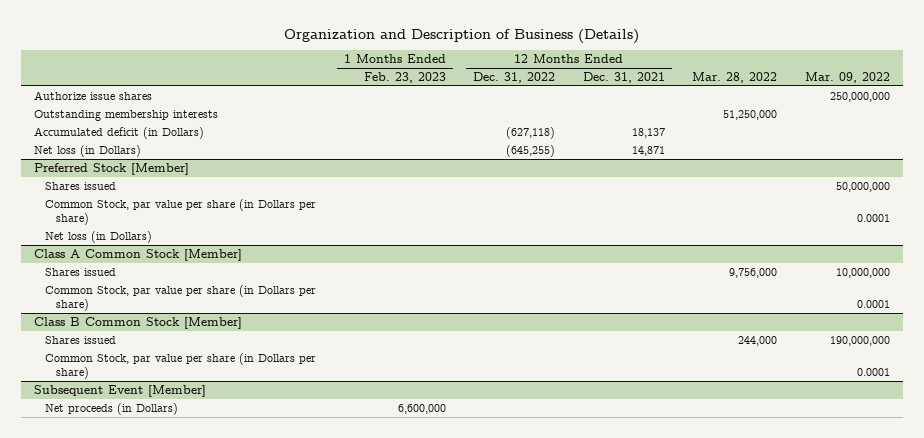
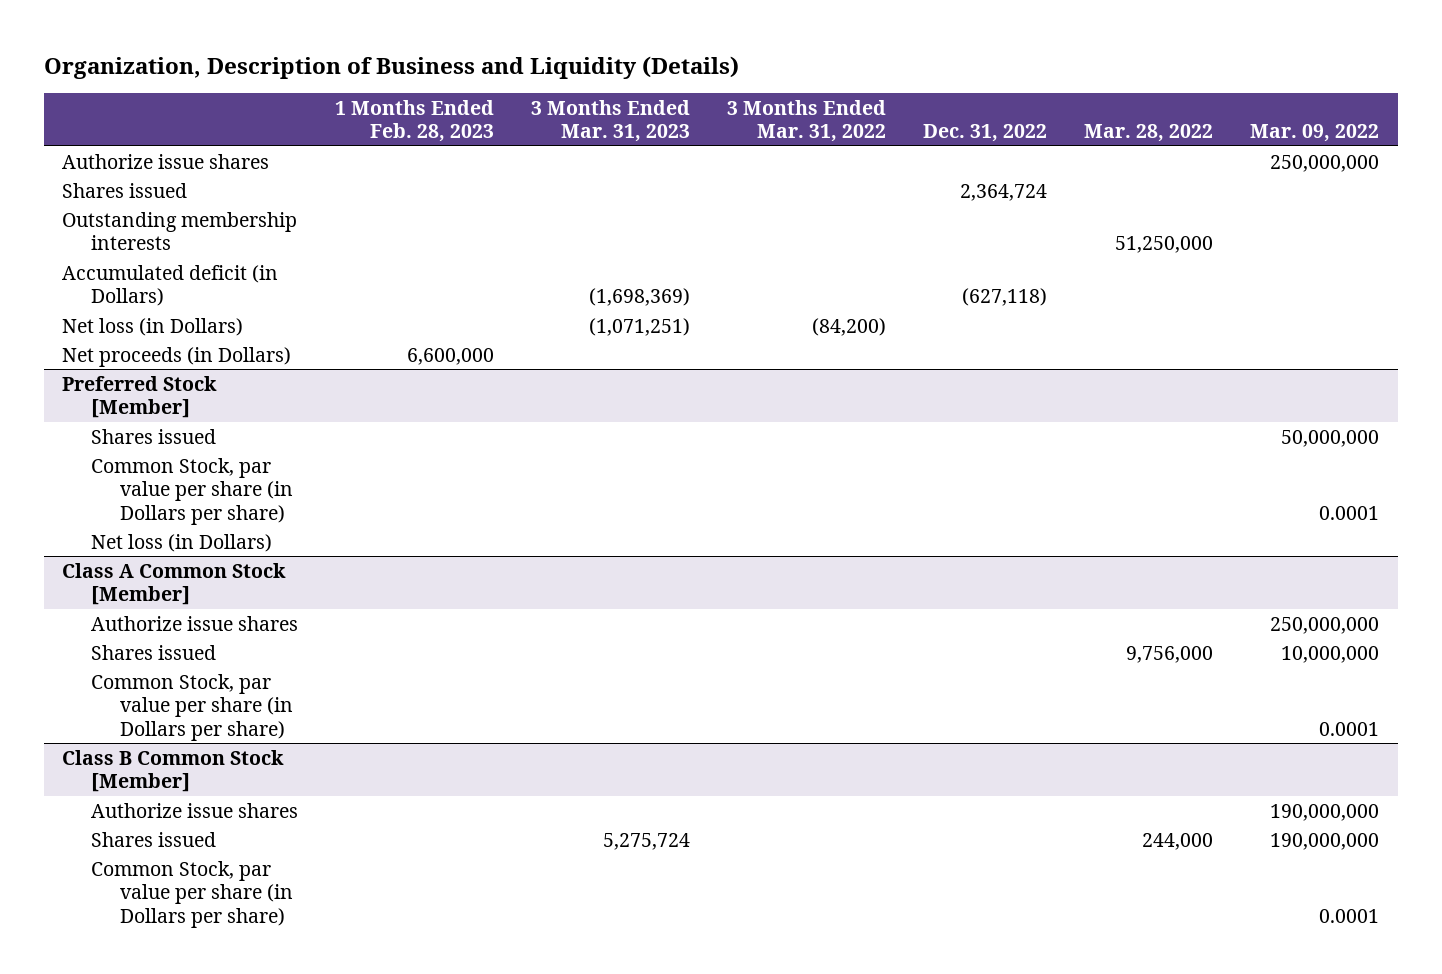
- Organization and Description of Business (Details)
+ Organization, Description of Business and Liquidity (Details)
- | 1 Months Ended Feb. 23, 2023 | 12 Months Ended Dec. 31, 2022 | 12 Months Ended Dec. 31, 2021 | Mar. 28, 2022 | Mar. 09, 2022
+ | 1 Months Ended Feb. 28, 2023 | 3 Months Ended Mar. 31, 2023 | 3 Months Ended Mar. 31, 2022 | Dec. 31, 2022 | Mar. 28, 2022 | Mar. 09, 2022
+ Shares issued | | | | 2,364,724 | |
+ Net proceeds (in Dollars) | 6,600,000 | | | | |
@ Class A Common Stock [Member]
+ Authorize issue shares | | | | | | 250,000,000
@ Class B Common Stock [Member]
+ Authorize issue shares | | | | | | 190,000,000
- Subsequent Event [Member]
- Net proceeds (in Dollars) | 6,600,000 | | | |

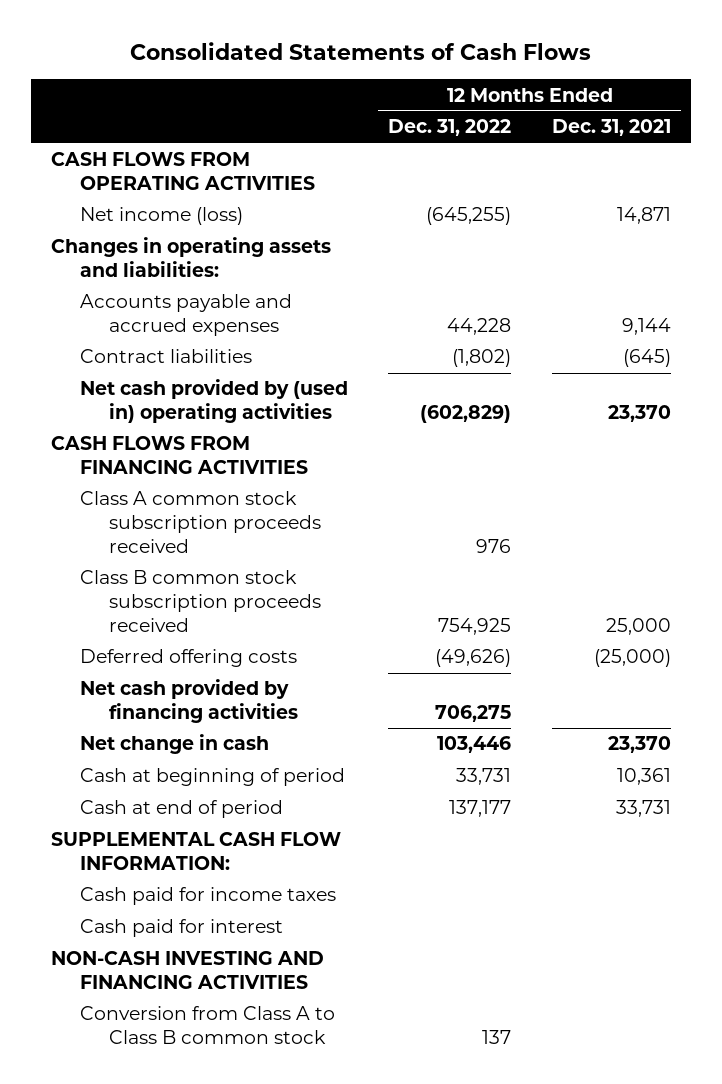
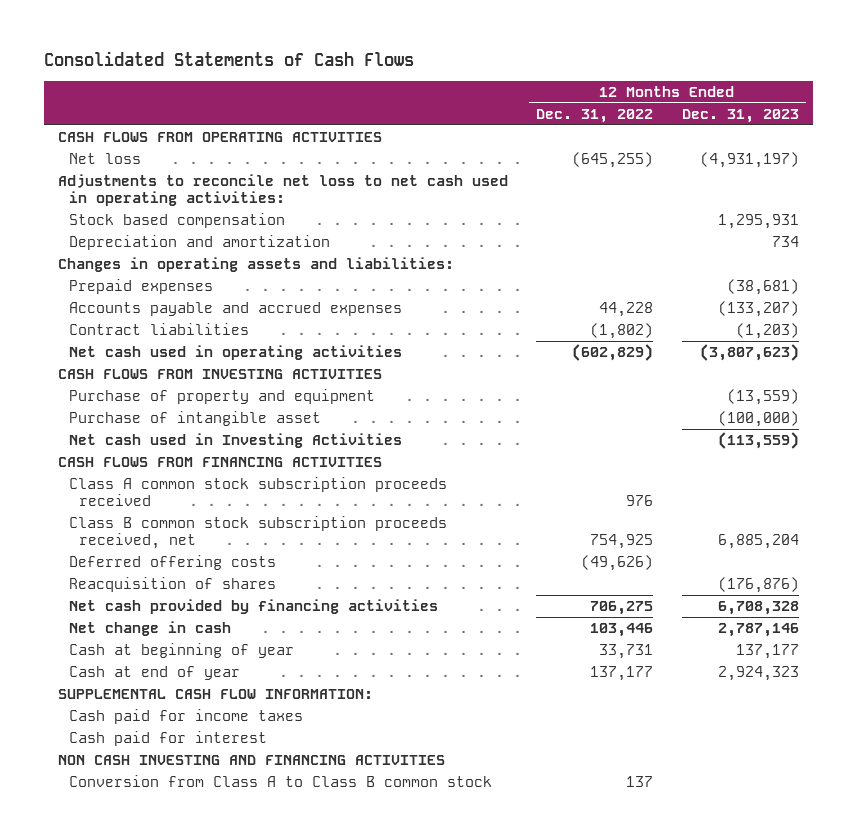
- | 12 Months Ended Dec. 31, 2022 | 12 Months Ended Dec. 31, 2021
+ | 12 Months Ended Dec. 31, 2022 | 12 Months Ended Dec. 31, 2023
- Net income (loss) | (645,255) | 14,871
+ Net loss | (645,255) | (4,931,197)
+ Adjustments to reconcile net loss to net cash used in operating activities:
+ Stock based compensation | | 1,295,931
+ Depreciation and amortization | | 734
+ Prepaid expenses | | (38,681)
- Net cash provided by (used in) operating activities | (602,829) | 23,370
+ Net cash used in operating activities | (602,829) | (3,807,623)
+ CASH FLOWS FROM INVESTING ACTIVITIES
+ Purchase of property and equipment | | (13,559)
+ Purchase of intangible asset | | (100,000)
+ Net cash used in Investing Activities | | (113,559)
- Class B common stock subscription proceeds received | 754,925 | 25,000
+ Class B common stock subscription proceeds received, net | 754,925 | 6,885,204
+ Reacquisition of shares | | (176,876)
- Cash at beginning of period | 33,731 | 10,361
- Cash at end of period | 137,177 | 33,731
+ Cash at beginning of year | 33,731 | 137,177
+ Cash at end of year | 137,177 | 2,924,323
- NON-CASH INVESTING AND FINANCING ACTIVITIES
+ NON CASH INVESTING AND FINANCING ACTIVITIES

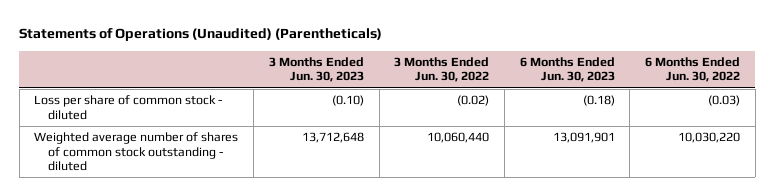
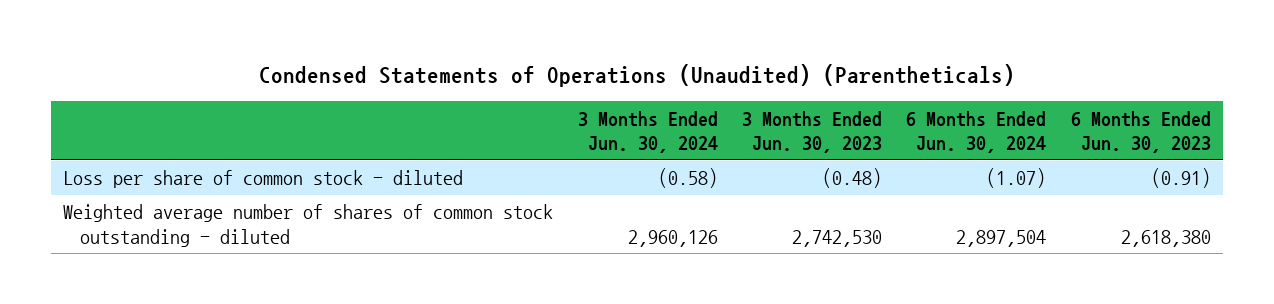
- Statements of Operations (Unaudited) (Parentheticals)
+ Condensed Statements of Operations (Unaudited) (Parentheticals)
- | 3 Months Ended Jun. 30, 2023 | 3 Months Ended Jun. 30, 2022 | 6 Months Ended Jun. 30, 2023 | 6 Months Ended Jun. 30, 2022
+ | 3 Months Ended Jun. 30, 2024 | 3 Months Ended Jun. 30, 2023 | 6 Months Ended Jun. 30, 2024 | 6 Months Ended Jun. 30, 2023
- Loss per share of common stock - diluted | (0.10) | (0.02) | (0.18) | (0.03)
- Weighted average number of shares of common stock outstanding - diluted | 13,712,648 | 10,060,440 | 13,091,901 | 10,030,220
+ Loss per share of common stock - diluted | (0.58) | (0.48) | (1.07) | (0.91)
+ Weighted average number of shares of common stock outstanding - diluted | 2,960,126 | 2,742,530 | 2,897,504 | 2,618,380

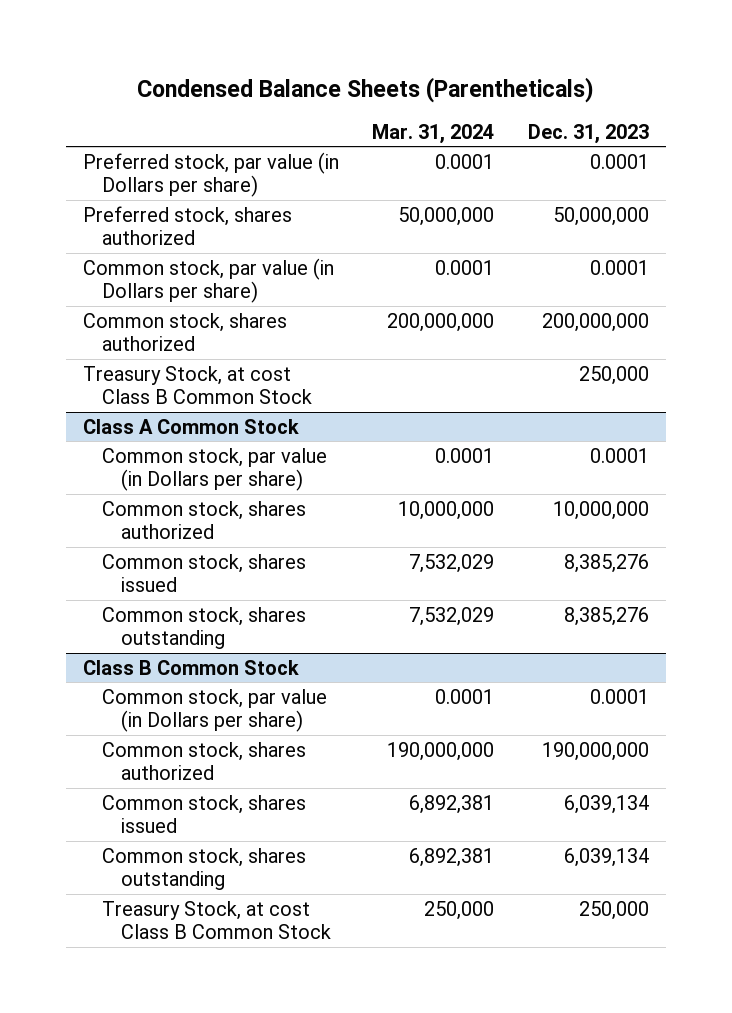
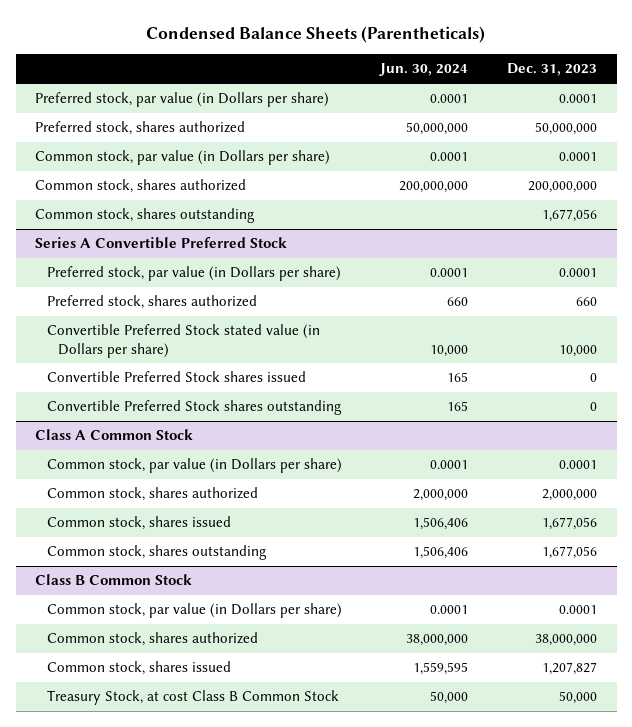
- | Mar. 31, 2024 | Dec. 31, 2023
+ | Jun. 30, 2024 | Dec. 31, 2023
- Treasury Stock, at cost Class B Common Stock | | 250,000
+ Common stock, shares outstanding | | 1,677,056
+ Series A Convertible Preferred Stock
+ Preferred stock, par value (in Dollars per share) | 0.0001 | 0.0001
+ Preferred stock, shares authorized | 660 | 660
+ Convertible Preferred Stock stated value (in Dollars per share) | 10,000 | 10,000
+ Convertible Preferred Stock shares issued | 165 | 0
+ Convertible Preferred Stock shares outstanding | 165 | 0
@ Class A Common Stock
- Common stock, shares authorized | 10,000,000 | 10,000,000
- Common stock, shares issued | 7,532,029 | 8,385,276
- Common stock, shares outstanding | 7,532,029 | 8,385,276
+ Common stock, shares authorized | 2,000,000 | 2,000,000
+ Common stock, shares issued | 1,506,406 | 1,677,056
+ Common stock, shares outstanding | 1,506,406 | 1,677,056
@ Class B Common Stock
- Common stock, shares authorized | 190,000,000 | 190,000,000
- Common stock, shares issued | 6,892,381 | 6,039,134
- Common stock, shares outstanding | 6,892,381 | 6,039,134
- Treasury Stock, at cost Class B Common Stock | 250,000 | 250,000
+ Common stock, shares authorized | 38,000,000 | 38,000,000
+ Common stock, shares issued | 1,559,595 | 1,207,827
+ Treasury Stock, at cost Class B Common Stock | 50,000 | 50,000

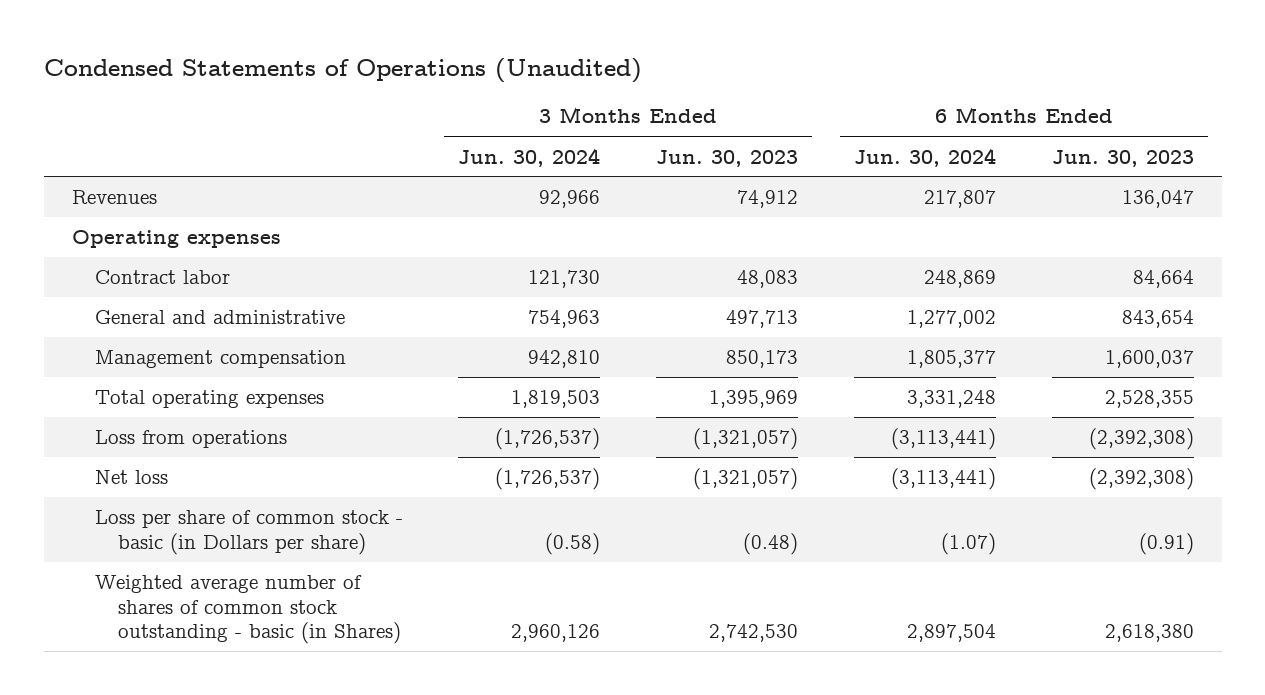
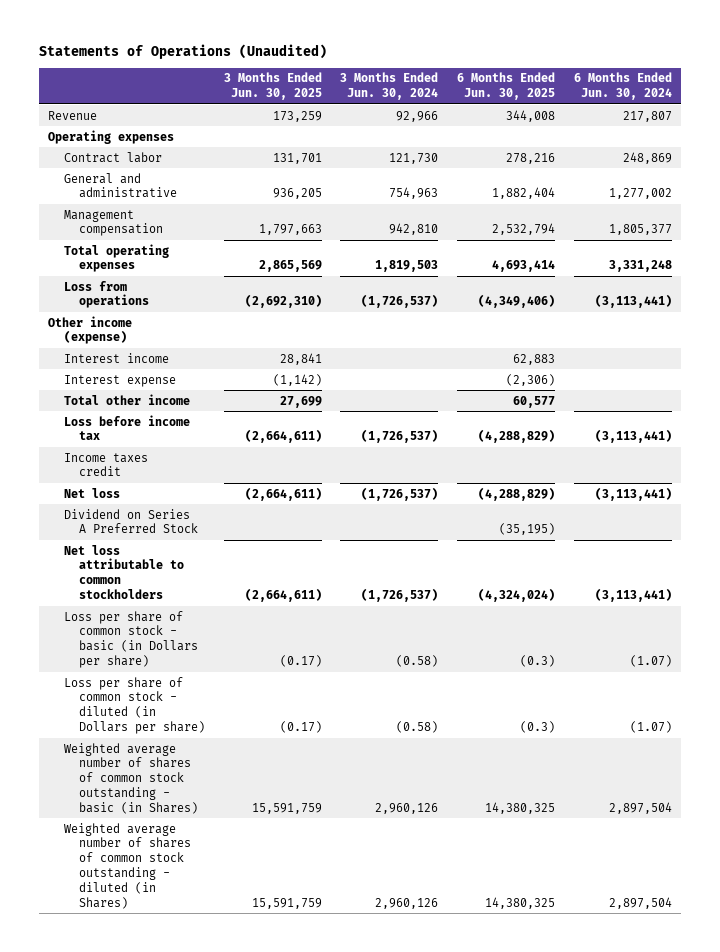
- Condensed Statements of Operations (Unaudited)
+ Statements of Operations (Unaudited)
- | 3 Months Ended Jun. 30, 2024 | 3 Months Ended Jun. 30, 2023 | 6 Months Ended Jun. 30, 2024 | 6 Months Ended Jun. 30, 2023
+ | 3 Months Ended Jun. 30, 2025 | 3 Months Ended Jun. 30, 2024 | 6 Months Ended Jun. 30, 2025 | 6 Months Ended Jun. 30, 2024
- Revenues | 92,966 | 74,912 | 217,807 | 136,047
+ Revenue | 173,259 | 92,966 | 344,008 | 217,807
+ Other income (expense)
+ Interest income | 28,841 | | 62,883 |
+ Interest expense | (1,142) | | (2,306) |
+ Total other income | 27,699 | | 60,577 |
+ Loss before income tax | (2,664,611) | (1,726,537) | (4,288,829) | (3,113,441)
+ Income taxes credit
+ Dividend on Series A Preferred Stock | | | (35,195) |
+ Net loss attributable to common stockholders | (2,664,611) | (1,726,537) | (4,324,024) | (3,113,441)
+ Loss per share of common stock - diluted (in Dollars per share) | (0.17) | (0.58) | (0.3) | (1.07)
+ Weighted average number of shares of common stock outstanding - diluted (in Shares) | 15,591,759 | 2,960,126 | 14,380,325 | 2,897,504

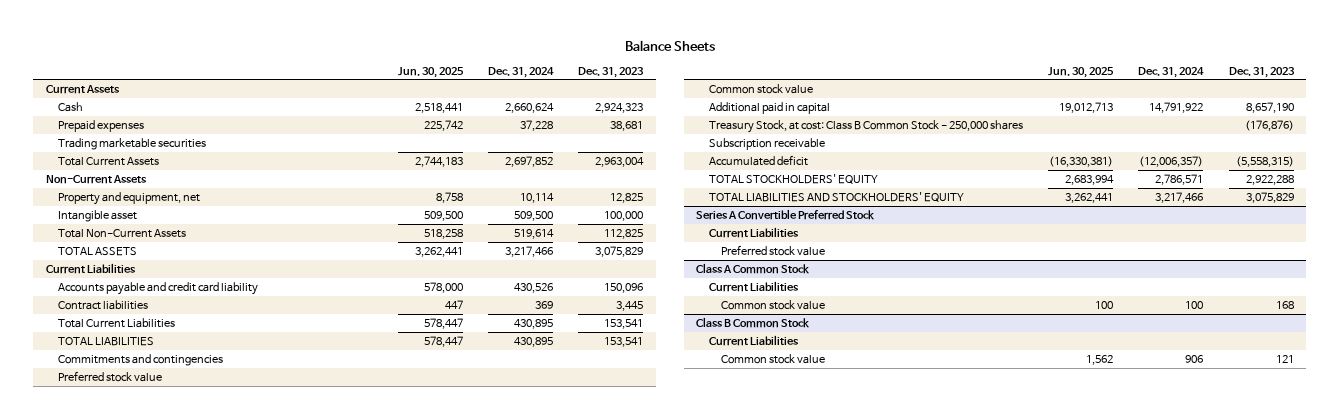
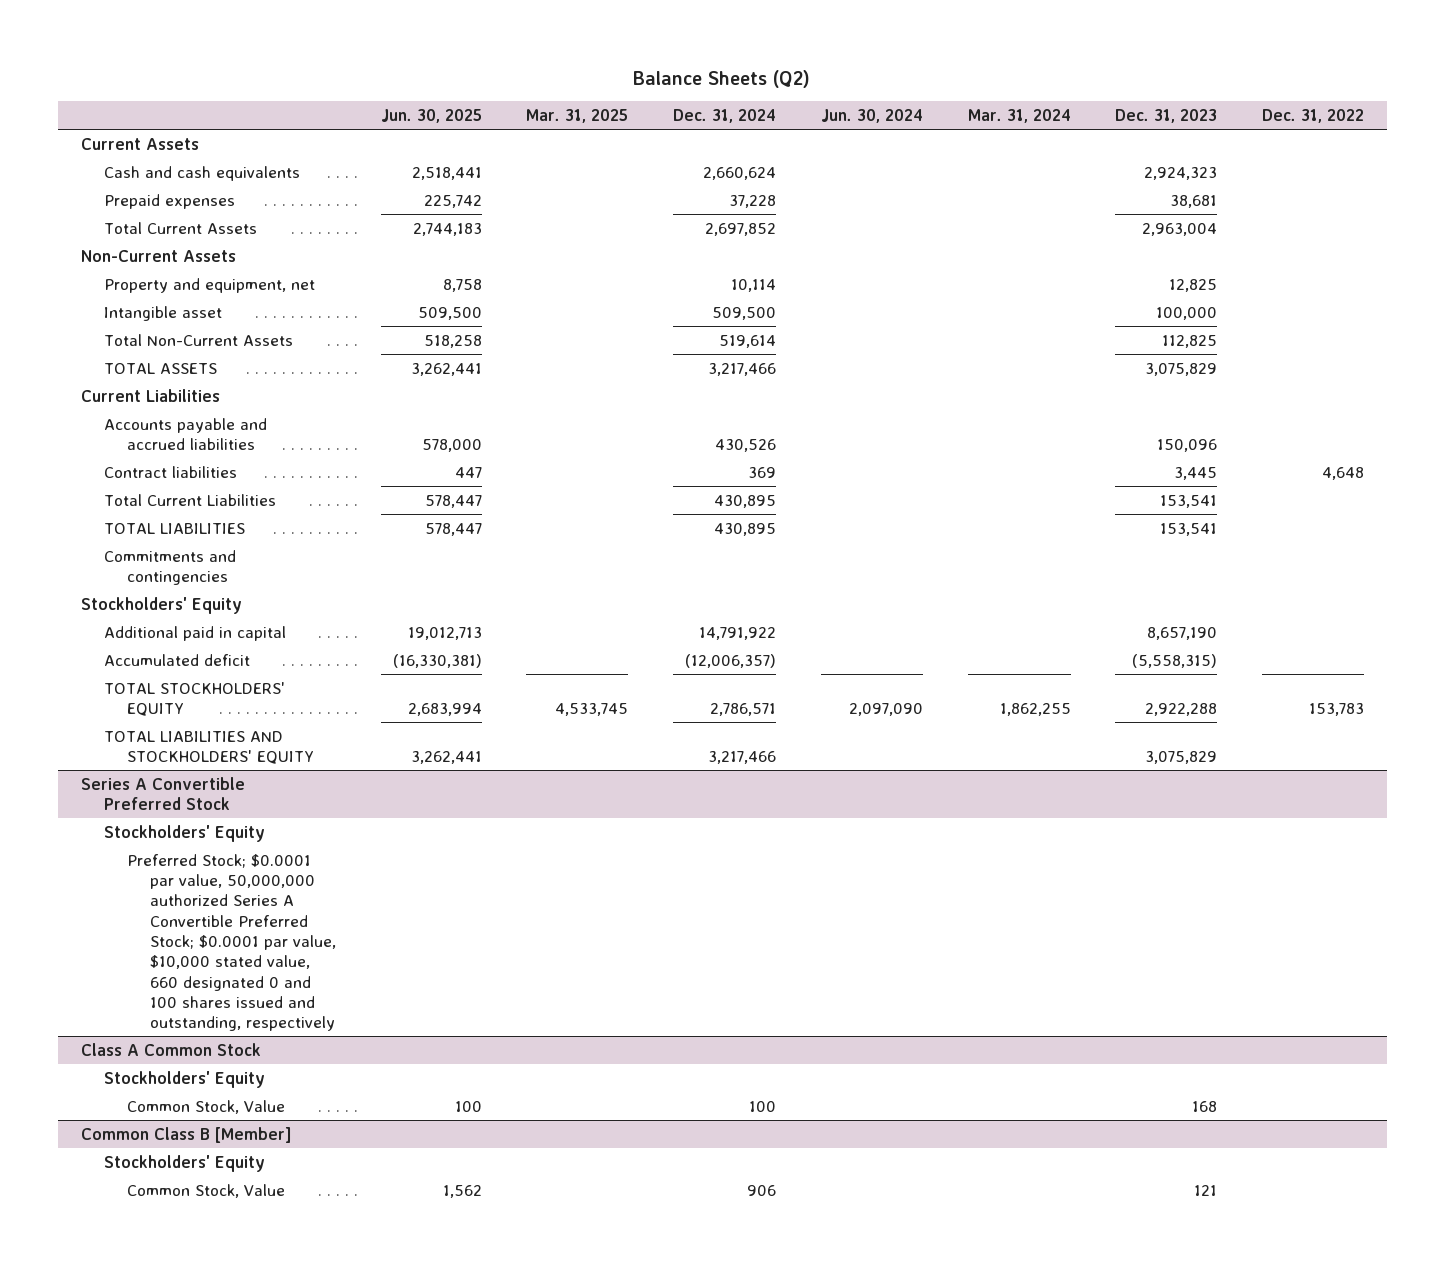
- Balance Sheets
+ Balance Sheets (Q2)
- | Jun. 30, 2025 | Dec. 31, 2024 | Dec. 31, 2023
+ | Jun. 30, 2025 | Mar. 31, 2025 | Dec. 31, 2024 | Jun. 30, 2024 | Mar. 31, 2024 | Dec. 31, 2023 | Dec. 31, 2022
- Cash | 2,518,441 | 2,660,624 | 2,924,323
+ Cash and cash equivalents | 2,518,441 | | 2,660,624 | | | 2,924,323 |
- Trading marketable securities
- Accounts payable and credit card liability | 578,000 | 430,526 | 150,096
+ Accounts payable and accrued liabilities | 578,000 | | 430,526 | | | 150,096 |
- Preferred stock value
- Common stock value
+ Stockholders' Equity
- Treasury Stock, at cost: Class B Common Stock - 250,000 shares | | | (176,876)
- Subscription receivable
@ Series A Convertible Preferred Stock
- Current Liabilities
- Preferred stock value
+ Stockholders' Equity
+ Preferred Stock; $0.0001 par value, 50,000,000 authorized Series A Convertible Preferred Stock; $0.0001 par value, $10,000 stated value, 660 designated 0 and 100 shares issued and outstanding, respectively
@ Class A Common Stock
- Current Liabilities
- Common stock value | 100 | 100 | 168
- Class B Common Stock
- Current Liabilities
- Common stock value | 1,562 | 906 | 121
@ Class A Common Stock
+ Stockholders' Equity
+ Common Stock, Value | 100 | | 100 | | | 168 |
+ Common Class B [Member]
+ Stockholders' Equity
+ Common Stock, Value | 1,562 | | 906 | | | 121 |

